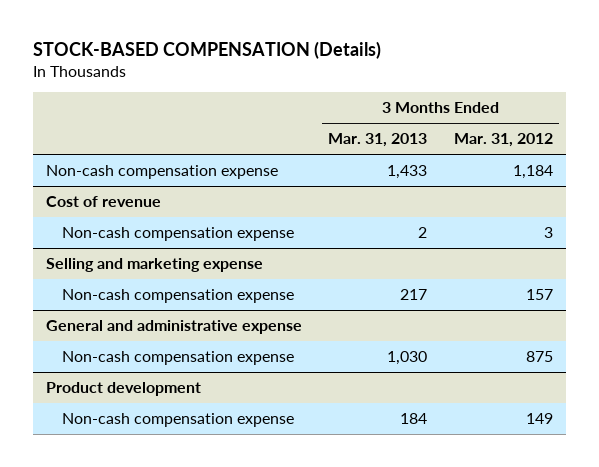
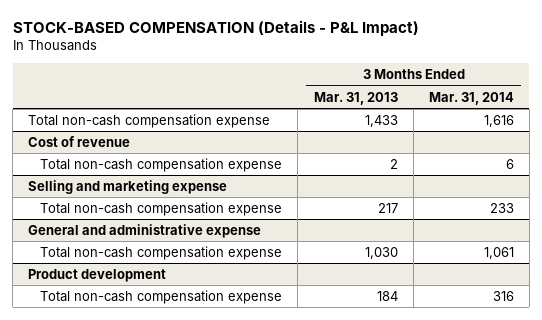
- STOCK-BASED COMPENSATION (Details)
+ STOCK-BASED COMPENSATION (Details - P&L Impact)
- | 3 Months Ended Mar. 31, 2013 | 3 Months Ended Mar. 31, 2012
+ | 3 Months Ended Mar. 31, 2013 | 3 Months Ended Mar. 31, 2014
- Non-cash compensation expense | 1,433 | 1,184
+ Total non-cash compensation expense | 1,433 | 1,616
@ Cost of revenue
- Non-cash compensation expense | 2 | 3
+ Total non-cash compensation expense | 2 | 6
@ Selling and marketing expense
- Non-cash compensation expense | 217 | 157
+ Total non-cash compensation expense | 217 | 233
@ General and administrative expense
- Non-cash compensation expense | 1,030 | 875
+ Total non-cash compensation expense | 1,030 | 1,061
@ Product development
- Non-cash compensation expense | 184 | 149
+ Total non-cash compensation expense | 184 | 316

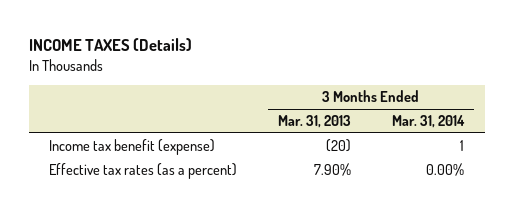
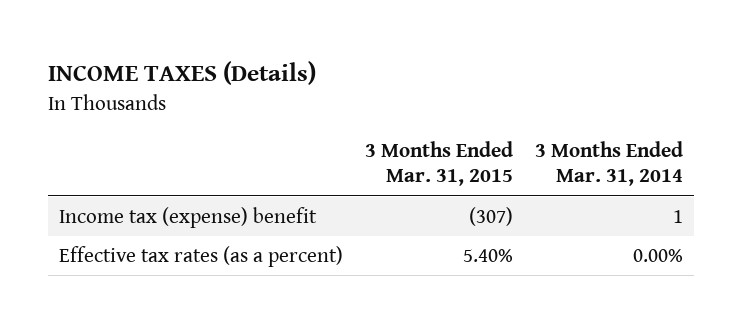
- | 3 Months Ended Mar. 31, 2013 | 3 Months Ended Mar. 31, 2014
+ | 3 Months Ended Mar. 31, 2015 | 3 Months Ended Mar. 31, 2014
- Income tax benefit (expense) | (20) | 1
+ Income tax (expense) benefit | (307) | 1

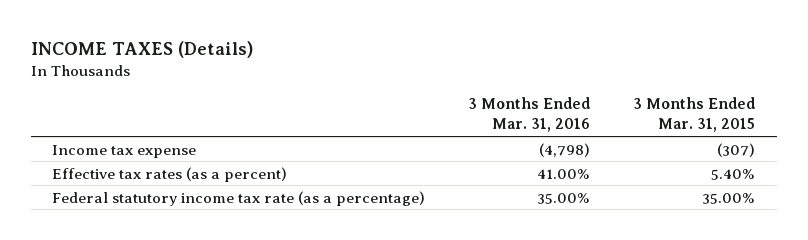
- | 3 Months Ended Mar. 31, 2015 | 3 Months Ended Mar. 31, 2014
+ | 3 Months Ended Mar. 31, 2016 | 3 Months Ended Mar. 31, 2015
- Income tax (expense) benefit | (307) | 1
+ Income tax expense | (4,798) | (307)
+ Federal statutory income tax rate (as a percentage) | 35.00% | 35.00%

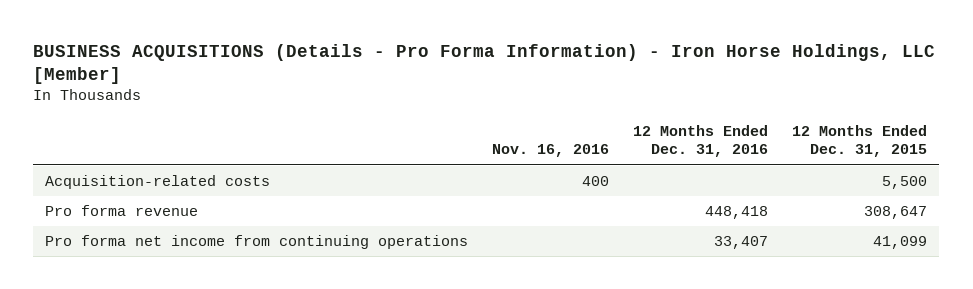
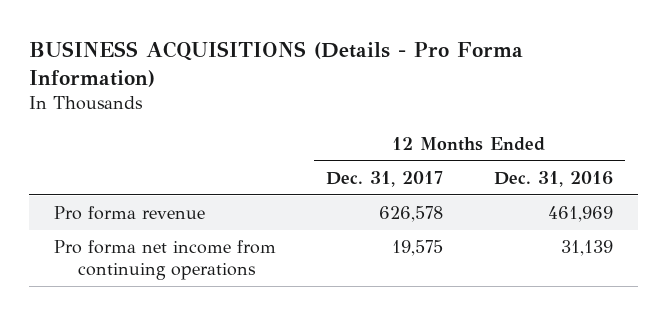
- BUSINESS ACQUISITIONS (Details - Pro Forma Information) - Iron Horse Holdings, LLC [Member]
+ BUSINESS ACQUISITIONS (Details - Pro Forma Information)
- | Nov. 16, 2016 | 12 Months Ended Dec. 31, 2016 | 12 Months Ended Dec. 31, 2015
+ | 12 Months Ended Dec. 31, 2017 | 12 Months Ended Dec. 31, 2016
- Acquisition-related costs | 400 | | 5,500
- Pro forma revenue | | 448,418 | 308,647
- Pro forma net income from continuing operations | | 33,407 | 41,099
+ Pro forma revenue | 626,578 | 461,969
+ Pro forma net income from continuing operations | 19,575 | 31,139

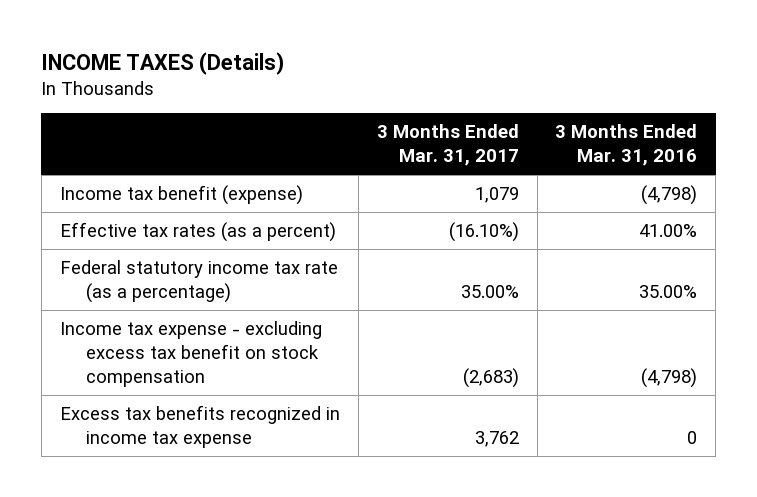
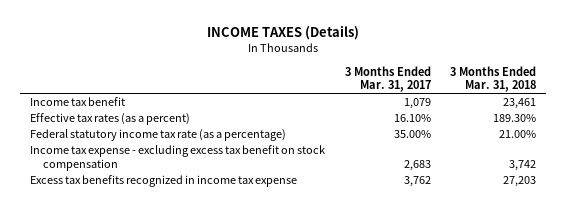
- | 3 Months Ended Mar. 31, 2017 | 3 Months Ended Mar. 31, 2016
+ | 3 Months Ended Mar. 31, 2017 | 3 Months Ended Mar. 31, 2018
- Income tax benefit (expense) | 1,079 | (4,798)
- Effective tax rates (as a percent) | (16.10%) | 41.00%
+ Income tax benefit | 1,079 | 23,461
+ Effective tax rates (as a percent) | 16.10% | 189.30%
- Income tax expense - excluding excess tax benefit on stock compensation | (2,683) | (4,798)
+ Income tax expense - excluding excess tax benefit on stock compensation | 2,683 | 3,742

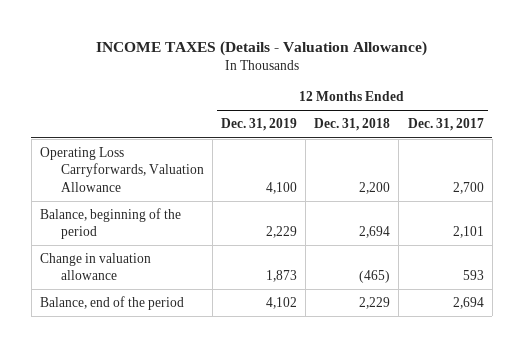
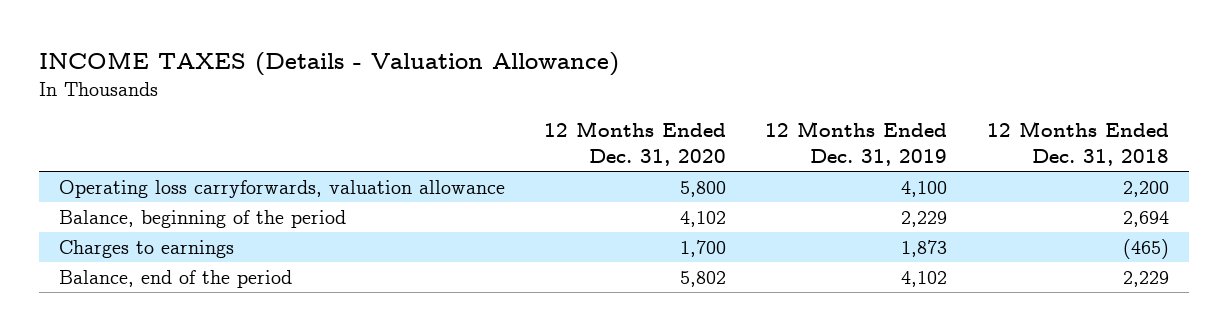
- | 12 Months Ended Dec. 31, 2019 | 12 Months Ended Dec. 31, 2018 | 12 Months Ended Dec. 31, 2017
+ | 12 Months Ended Dec. 31, 2020 | 12 Months Ended Dec. 31, 2019 | 12 Months Ended Dec. 31, 2018
- Operating Loss Carryforwards, Valuation Allowance | 4,100 | 2,200 | 2,700
+ Operating loss carryforwards, valuation allowance | 5,800 | 4,100 | 2,200
- Change in valuation allowance | 1,873 | (465) | 593
+ Charges to earnings | 1,700 | 1,873 | (465)

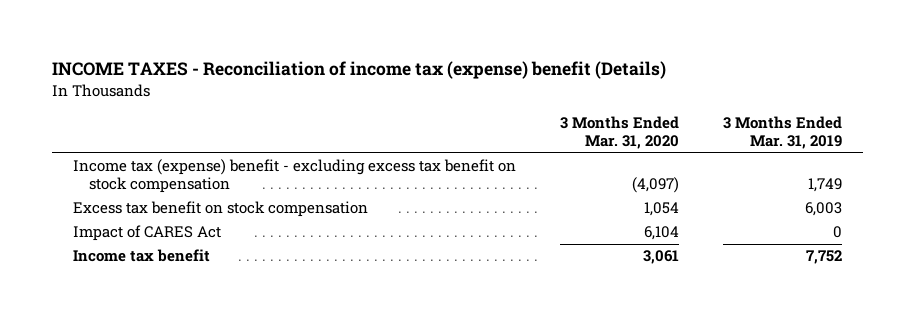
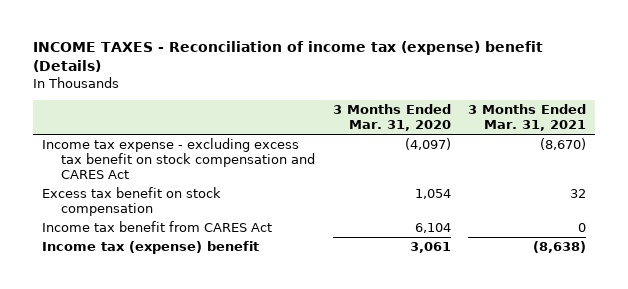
- | 3 Months Ended Mar. 31, 2020 | 3 Months Ended Mar. 31, 2019
+ | 3 Months Ended Mar. 31, 2020 | 3 Months Ended Mar. 31, 2021
- Income tax (expense) benefit - excluding excess tax benefit on stock compensation | (4,097) | 1,749
+ Income tax expense - excluding excess tax benefit on stock compensation and CARES Act | (4,097) | (8,670)
- Impact of CARES Act | 6,104 | 0
- Income tax benefit | 3,061 | 7,752
+ Income tax benefit from CARES Act | 6,104 | 0
+ Income tax (expense) benefit | 3,061 | (8,638)

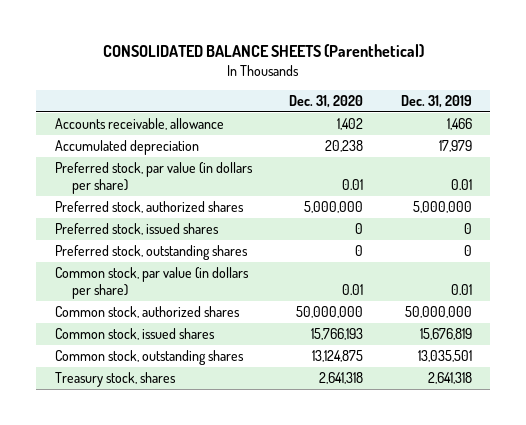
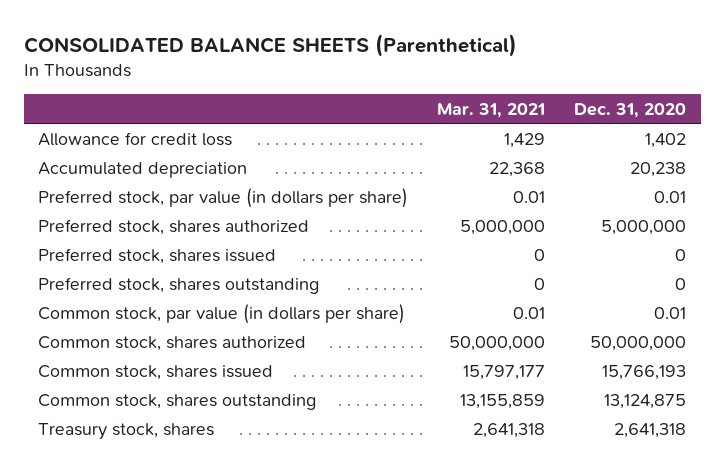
- | Dec. 31, 2020 | Dec. 31, 2019
+ | Mar. 31, 2021 | Dec. 31, 2020
- Accounts receivable, allowance | 1,402 | 1,466
+ Allowance for credit loss | 1,429 | 1,402
- Preferred stock, authorized shares | 5,000,000 | 5,000,000
- Preferred stock, issued shares | 0 | 0
- Preferred stock, outstanding shares | 0 | 0
+ Preferred stock, shares authorized | 5,000,000 | 5,000,000
+ Preferred stock, shares issued | 0 | 0
+ Preferred stock, shares outstanding | 0 | 0
- Common stock, authorized shares | 50,000,000 | 50,000,000
- Common stock, issued shares | 15,766,193 | 15,676,819
- Common stock, outstanding shares | 13,124,875 | 13,035,501
+ Common stock, shares authorized | 50,000,000 | 50,000,000
+ Common stock, shares issued | 15,797,177 | 15,766,193
+ Common stock, shares outstanding | 13,155,859 | 13,124,875

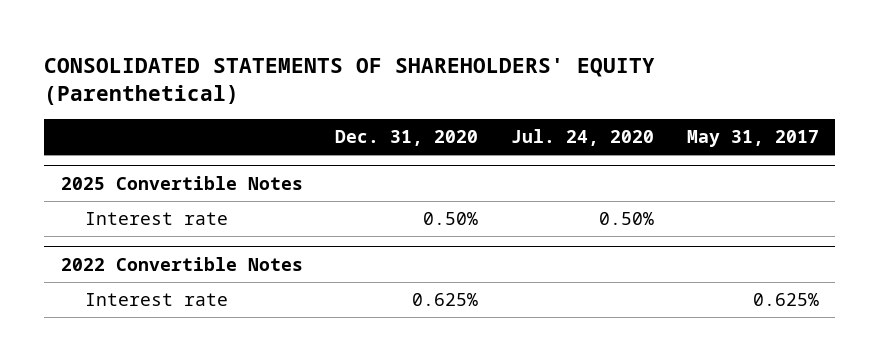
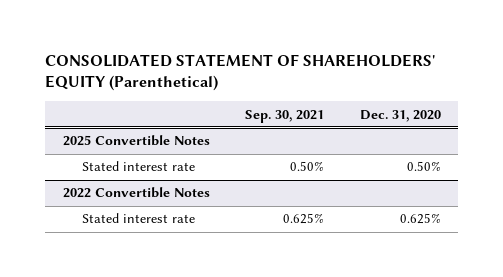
- CONSOLIDATED STATEMENTS OF SHAREHOLDERS' EQUITY (Parenthetical)
+ CONSOLIDATED STATEMENT OF SHAREHOLDERS' EQUITY (Parenthetical)
- | Dec. 31, 2020 | Jul. 24, 2020 | May 31, 2017
+ | Sep. 30, 2021 | Dec. 31, 2020
@ 2025 Convertible Notes
- Interest rate | 0.50% | 0.50% |
+ Stated interest rate | 0.50% | 0.50%
@ 2022 Convertible Notes
- Interest rate | 0.625% | | 0.625%
+ Stated interest rate | 0.625% | 0.625%

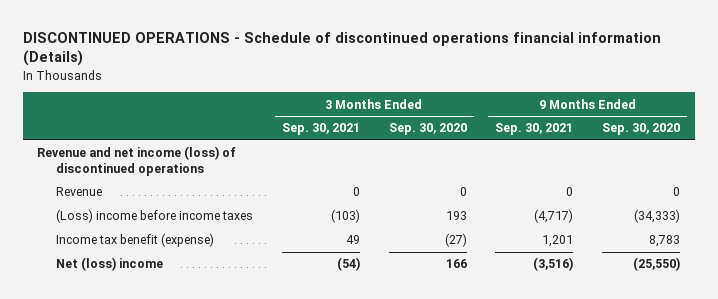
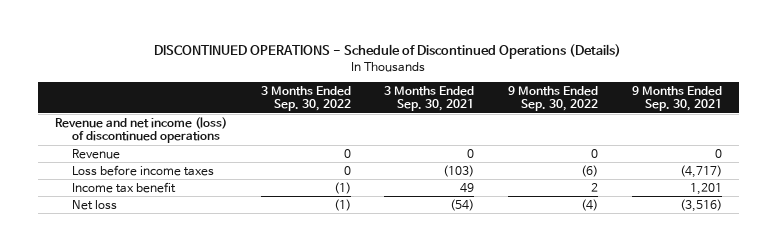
- DISCONTINUED OPERATIONS - Schedule of discontinued operations financial information (Details)
+ DISCONTINUED OPERATIONS - Schedule of Discontinued Operations (Details)
- | 3 Months Ended Sep. 30, 2021 | 3 Months Ended Sep. 30, 2020 | 9 Months Ended Sep. 30, 2021 | 9 Months Ended Sep. 30, 2020
+ | 3 Months Ended Sep. 30, 2022 | 3 Months Ended Sep. 30, 2021 | 9 Months Ended Sep. 30, 2022 | 9 Months Ended Sep. 30, 2021
- (Loss) income before income taxes | (103) | 193 | (4,717) | (34,333)
- Income tax benefit (expense) | 49 | (27) | 1,201 | 8,783
- Net (loss) income | (54) | 166 | (3,516) | (25,550)
+ Loss before income taxes | 0 | (103) | (6) | (4,717)
+ Income tax benefit | (1) | 49 | 2 | 1,201
+ Net loss | (1) | (54) | (4) | (3,516)

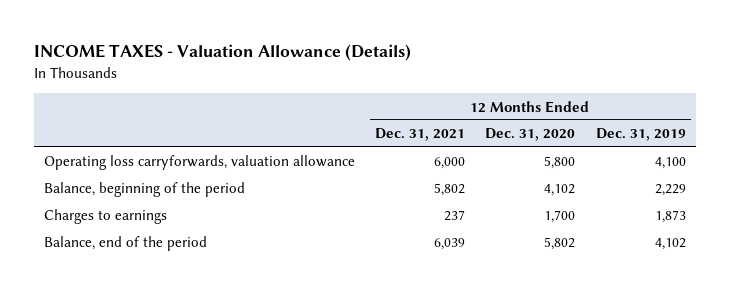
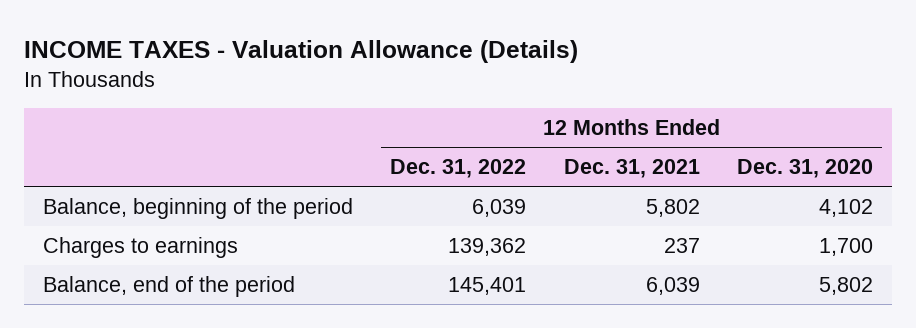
- | 12 Months Ended Dec. 31, 2021 | 12 Months Ended Dec. 31, 2020 | 12 Months Ended Dec. 31, 2019
+ | 12 Months Ended Dec. 31, 2022 | 12 Months Ended Dec. 31, 2021 | 12 Months Ended Dec. 31, 2020
- Operating loss carryforwards, valuation allowance | 6,000 | 5,800 | 4,100

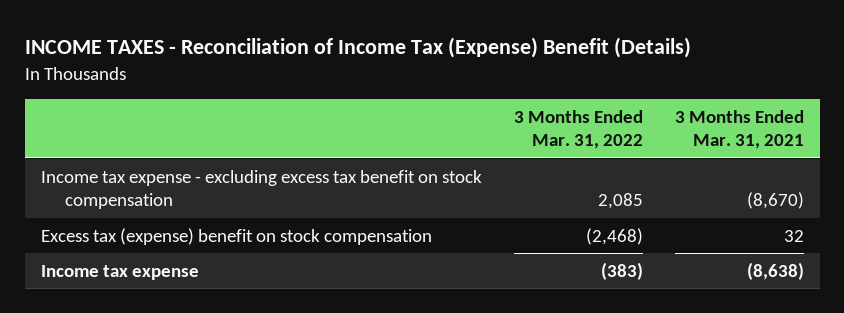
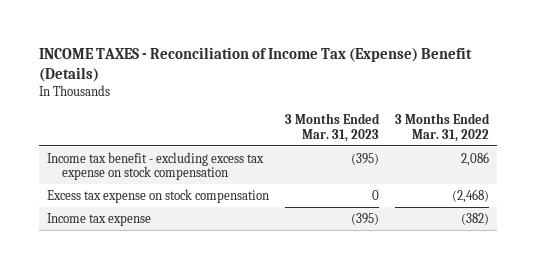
- | 3 Months Ended Mar. 31, 2022 | 3 Months Ended Mar. 31, 2021
+ | 3 Months Ended Mar. 31, 2023 | 3 Months Ended Mar. 31, 2022
- Income tax expense - excluding excess tax benefit on stock compensation | 2,085 | (8,670)
- Excess tax (expense) benefit on stock compensation | (2,468) | 32
- Income tax expense | (383) | (8,638)
+ Income tax benefit - excluding excess tax expense on stock compensation | (395) | 2,086
+ Excess tax expense on stock compensation | 0 | (2,468)
+ Income tax expense | (395) | (382)

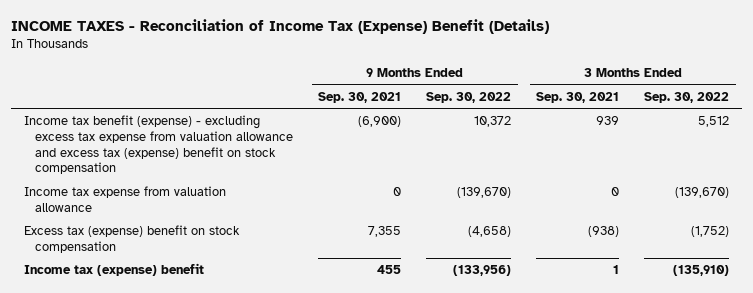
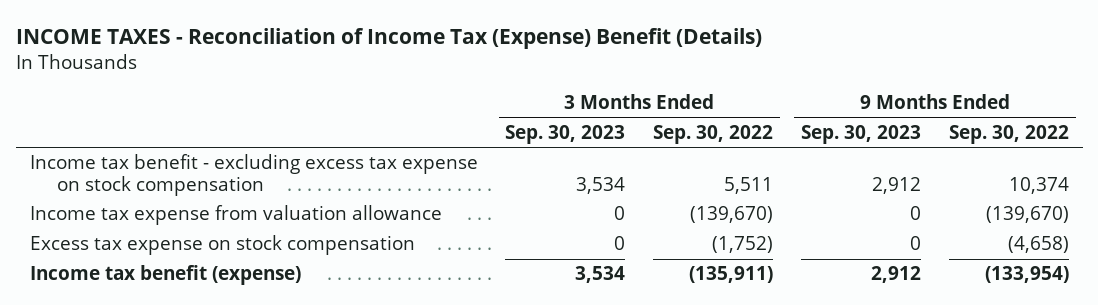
- | 9 Months Ended Sep. 30, 2021 | 9 Months Ended Sep. 30, 2022 | 3 Months Ended Sep. 30, 2021 | 3 Months Ended Sep. 30, 2022
+ | 3 Months Ended Sep. 30, 2023 | 3 Months Ended Sep. 30, 2022 | 9 Months Ended Sep. 30, 2023 | 9 Months Ended Sep. 30, 2022
- Income tax benefit (expense) - excluding excess tax expense from valuation allowance and excess tax (expense) benefit on stock compensation | (6,900) | 10,372 | 939 | 5,512
+ Income tax benefit - excluding excess tax expense on stock compensation | 3,534 | 5,511 | 2,912 | 10,374
- Excess tax (expense) benefit on stock compensation | 7,355 | (4,658) | (938) | (1,752)
- Income tax (expense) benefit | 455 | (133,956) | 1 | (135,910)
+ Excess tax expense on stock compensation | 0 | (1,752) | 0 | (4,658)
+ Income tax benefit (expense) | 3,534 | (135,911) | 2,912 | (133,954)

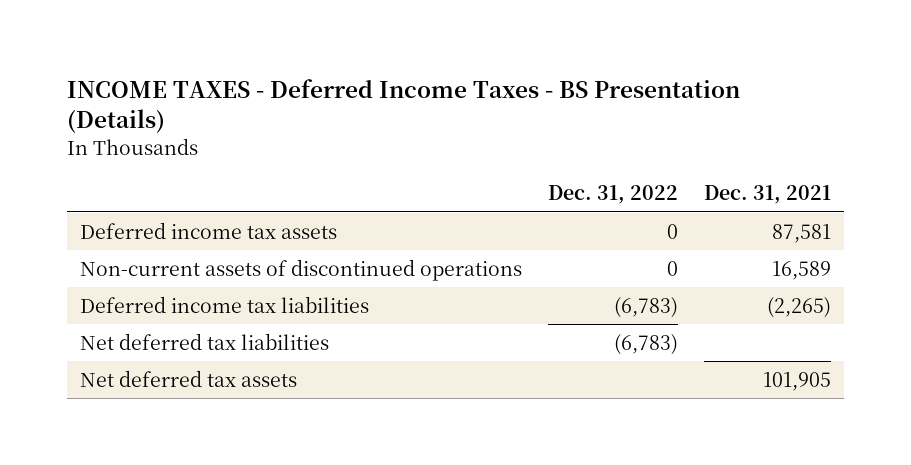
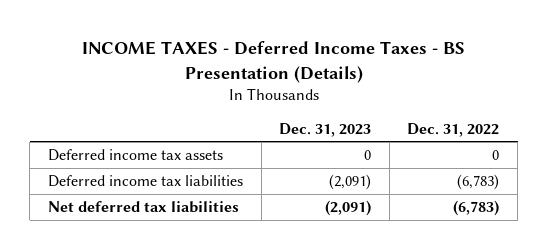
- | Dec. 31, 2022 | Dec. 31, 2021
+ | Dec. 31, 2023 | Dec. 31, 2022
- Non-current assets of discontinued operations | 0 | 16,589
- Net deferred tax assets | | 101,905

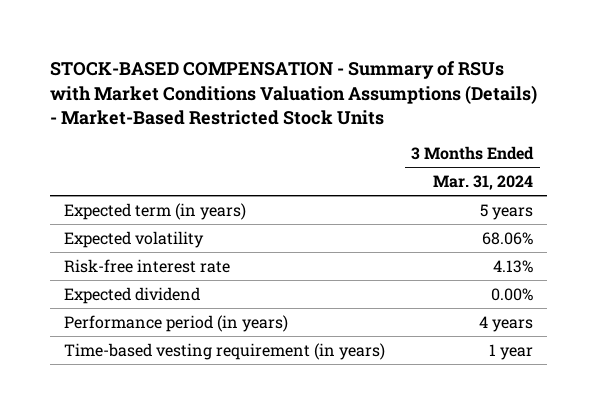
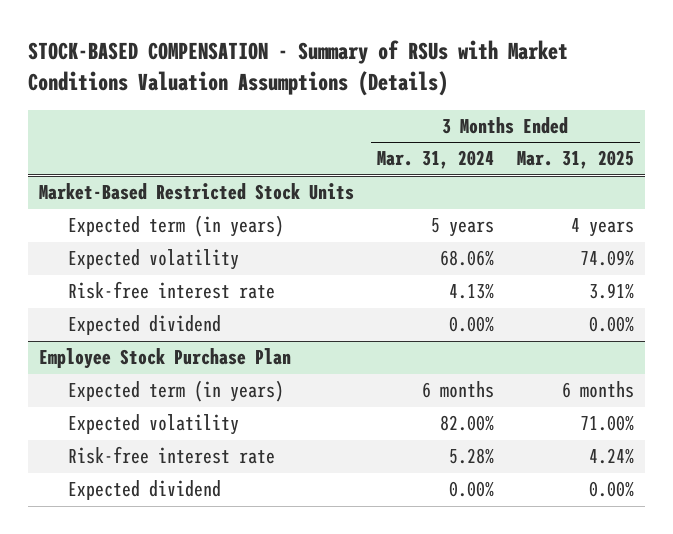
- STOCK-BASED COMPENSATION - Summary of RSUs with Market Conditions Valuation Assumptions (Details) - Market-Based Restricted Stock Units
+ STOCK-BASED COMPENSATION - Summary of RSUs with Market Conditions Valuation Assumptions (Details)
- | 3 Months Ended Mar. 31, 2024
+ | 3 Months Ended Mar. 31, 2024 | 3 Months Ended Mar. 31, 2025
+ Market-Based Restricted Stock Units
- Performance period (in years) | 4 years
- Time-based vesting requirement (in years) | 1 year
+ Employee Stock Purchase Plan
+ Expected term (in years) | 6 months | 6 months
+ Expected volatility | 82.00% | 71.00%
+ Risk-free interest rate | 5.28% | 4.24%
+ Expected dividend | 0.00% | 0.00%

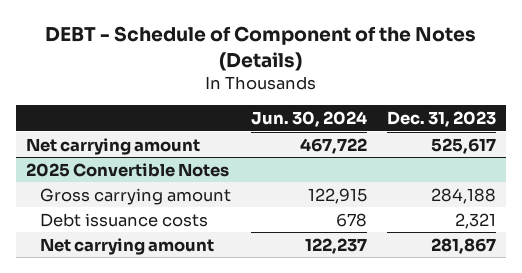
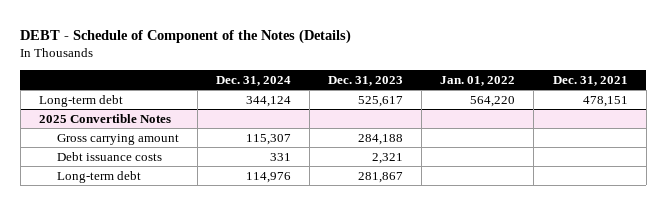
- | Jun. 30, 2024 | Dec. 31, 2023
+ | Dec. 31, 2024 | Dec. 31, 2023 | Jan. 01, 2022 | Dec. 31, 2021
- Net carrying amount | 467,722 | 525,617
+ Long-term debt | 344,124 | 525,617 | 564,220 | 478,151
@ 2025 Convertible Notes
- Net carrying amount | 122,237 | 281,867
+ Long-term debt | 114,976 | 281,867 | |

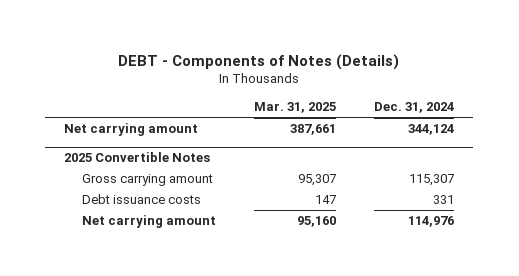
- DEBT - Schedule of Component of the Notes (Details)
+ DEBT - Components of Notes (Details)
- | Dec. 31, 2024 | Dec. 31, 2023 | Jan. 01, 2022 | Dec. 31, 2021
+ | Mar. 31, 2025 | Dec. 31, 2024
- Long-term debt | 344,124 | 525,617 | 564,220 | 478,151
+ Net carrying amount | 387,661 | 344,124
@ 2025 Convertible Notes
- Long-term debt | 114,976 | 281,867 | |
+ Net carrying amount | 95,160 | 114,976

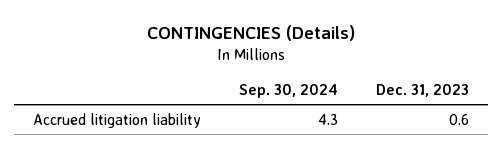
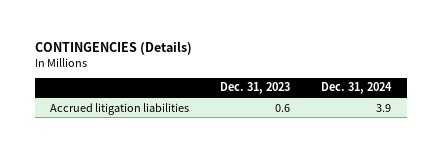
- | Sep. 30, 2024 | Dec. 31, 2023
+ | Dec. 31, 2023 | Dec. 31, 2024
- Accrued litigation liability | 4.3 | 0.6
+ Accrued litigation liabilities | 0.6 | 3.9

